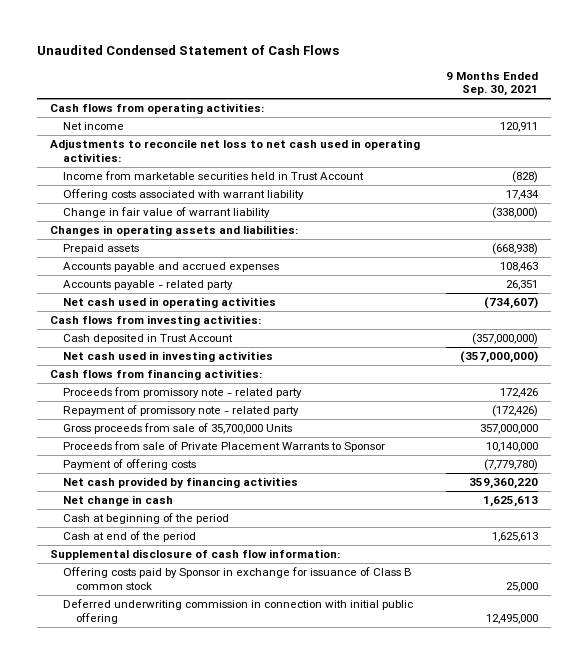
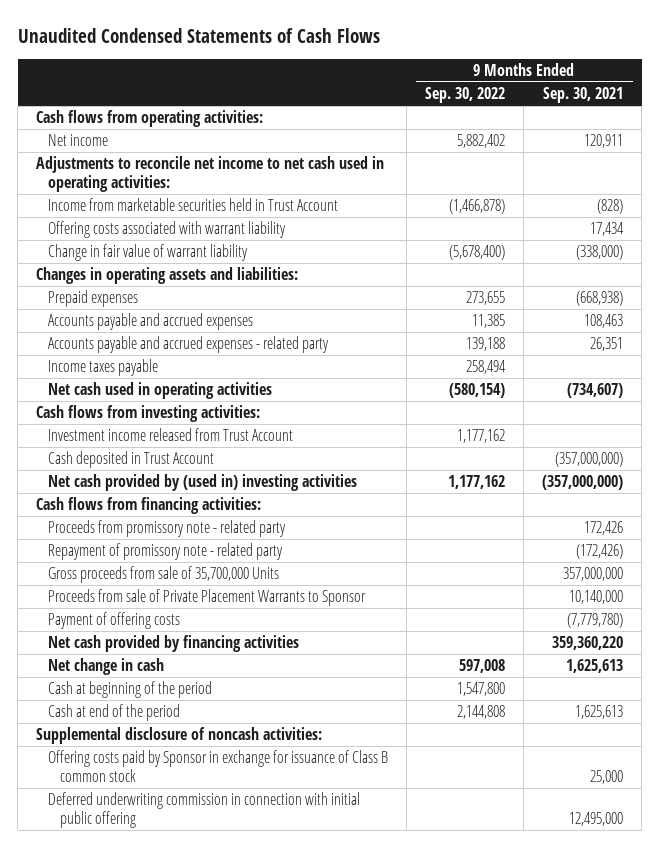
- Unaudited Condensed Statement of Cash Flows
+ Unaudited Condensed Statements of Cash Flows
- | 9 Months Ended Sep. 30, 2021
+ | 9 Months Ended Sep. 30, 2022 | 9 Months Ended Sep. 30, 2021
- Adjustments to reconcile net loss to net cash used in operating activities:
+ Adjustments to reconcile net income to net cash used in operating activities:
- Prepaid assets | (668,938)
+ Prepaid expenses | 273,655 | (668,938)
- Accounts payable - related party | 26,351
+ Accounts payable and accrued expenses - related party | 139,188 | 26,351
+ Income taxes payable | 258,494 |
+ Investment income released from Trust Account | 1,177,162 |
- Net cash used in investing activities | (357,000,000)
+ Net cash provided by (used in) investing activities | 1,177,162 | (357,000,000)
- Supplemental disclosure of cash flow information:
+ Supplemental disclosure of noncash activities:

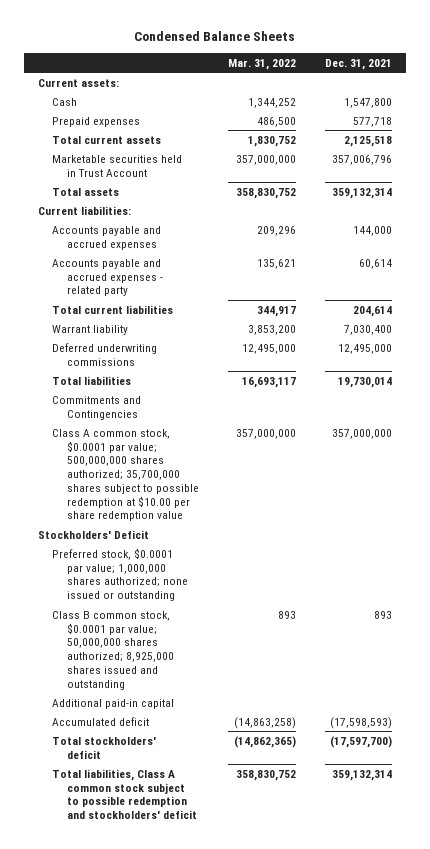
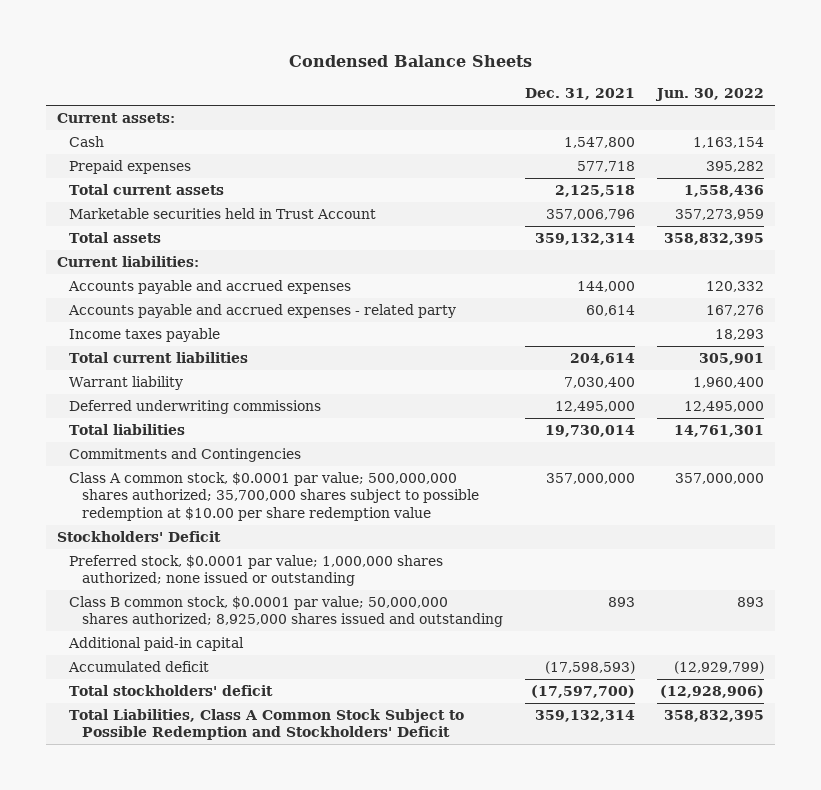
- | Mar. 31, 2022 | Dec. 31, 2021
+ | Dec. 31, 2021 | Jun. 30, 2022
+ Income taxes payable | | 18,293
- Total liabilities, Class A common stock subject to possible redemption and stockholders' deficit | 358,830,752 | 359,132,314
+ Total Liabilities, Class A Common Stock Subject to Possible Redemption and Stockholders' Deficit | 359,132,314 | 358,832,395

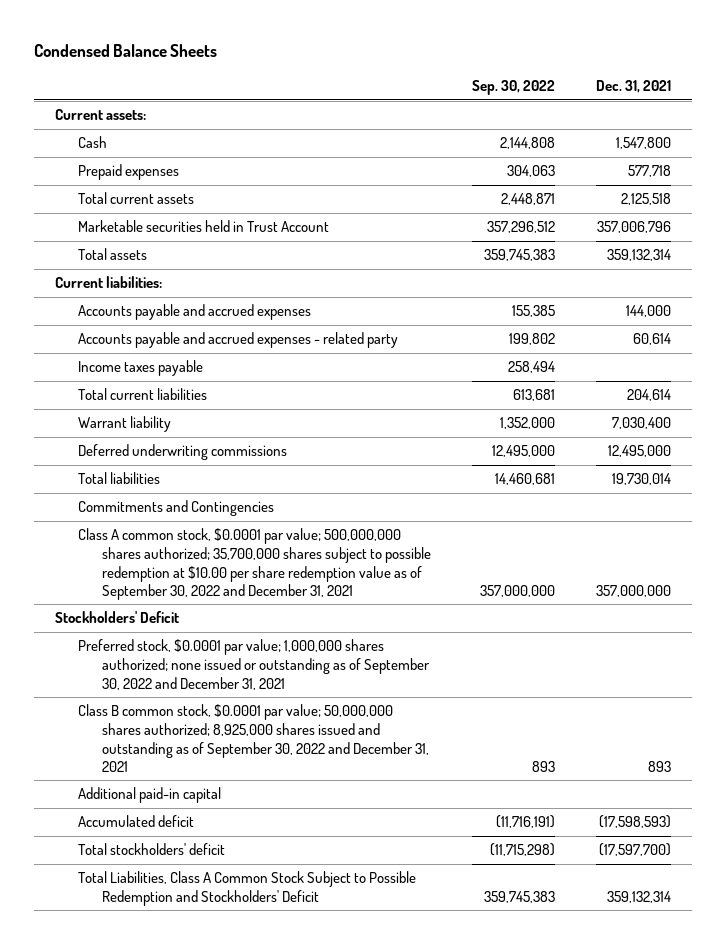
- | Dec. 31, 2021 | Jun. 30, 2022
+ | Sep. 30, 2022 | Dec. 31, 2021
- Class A common stock, $0.0001 par value; 500,000,000 shares authorized; 35,700,000 shares subject to possible redemption at $10.00 per share redemption value | 357,000,000 | 357,000,000
+ Class A common stock, $0.0001 par value; 500,000,000 shares authorized; 35,700,000 shares subject to possible redemption at $10.00 per share redemption value as of September 30, 2022 and December 31, 2021 | 357,000,000 | 357,000,000
- Preferred stock, $0.0001 par value; 1,000,000 shares authorized; none issued or outstanding
- Class B common stock, $0.0001 par value; 50,000,000 shares authorized; 8,925,000 shares issued and outstanding | 893 | 893
+ Preferred stock, $0.0001 par value; 1,000,000 shares authorized; none issued or outstanding as of September 30, 2022 and December 31, 2021
+ Class B common stock, $0.0001 par value; 50,000,000 shares authorized; 8,925,000 shares issued and outstanding as of September 30, 2022 and December 31, 2021 | 893 | 893

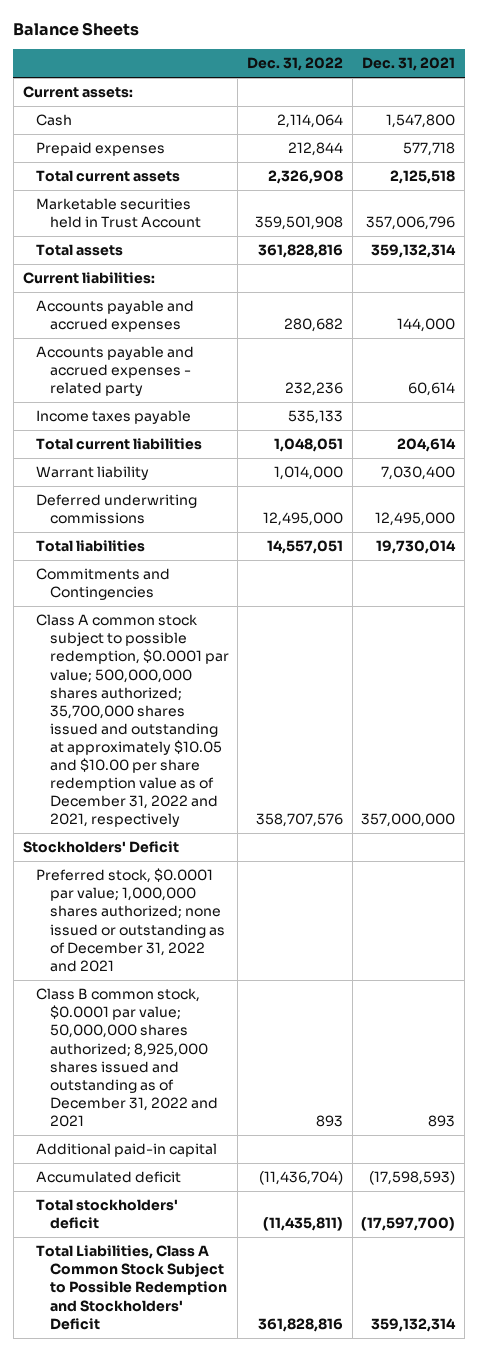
- Condensed Balance Sheets
+ Balance Sheets
- | Sep. 30, 2022 | Dec. 31, 2021
+ | Dec. 31, 2022 | Dec. 31, 2021
- Class A common stock, $0.0001 par value; 500,000,000 shares authorized; 35,700,000 shares subject to possible redemption at $10.00 per share redemption value as of September 30, 2022 and December 31, 2021 | 357,000,000 | 357,000,000
+ Class A common stock subject to possible redemption, $0.0001 par value; 500,000,000 shares authorized; 35,700,000 shares issued and outstanding at approximately $10.05 and $10.00 per share redemption value as of December 31, 2022 and 2021, respectively | 358,707,576 | 357,000,000
- Preferred stock, $0.0001 par value; 1,000,000 shares authorized; none issued or outstanding as of September 30, 2022 and December 31, 2021
- Class B common stock, $0.0001 par value; 50,000,000 shares authorized; 8,925,000 shares issued and outstanding as of September 30, 2022 and December 31, 2021 | 893 | 893
+ Preferred stock, $0.0001 par value; 1,000,000 shares authorized; none issued or outstanding as of December 31, 2022 and 2021
+ Class B common stock, $0.0001 par value; 50,000,000 shares authorized; 8,925,000 shares issued and outstanding as of December 31, 2022 and 2021 | 893 | 893

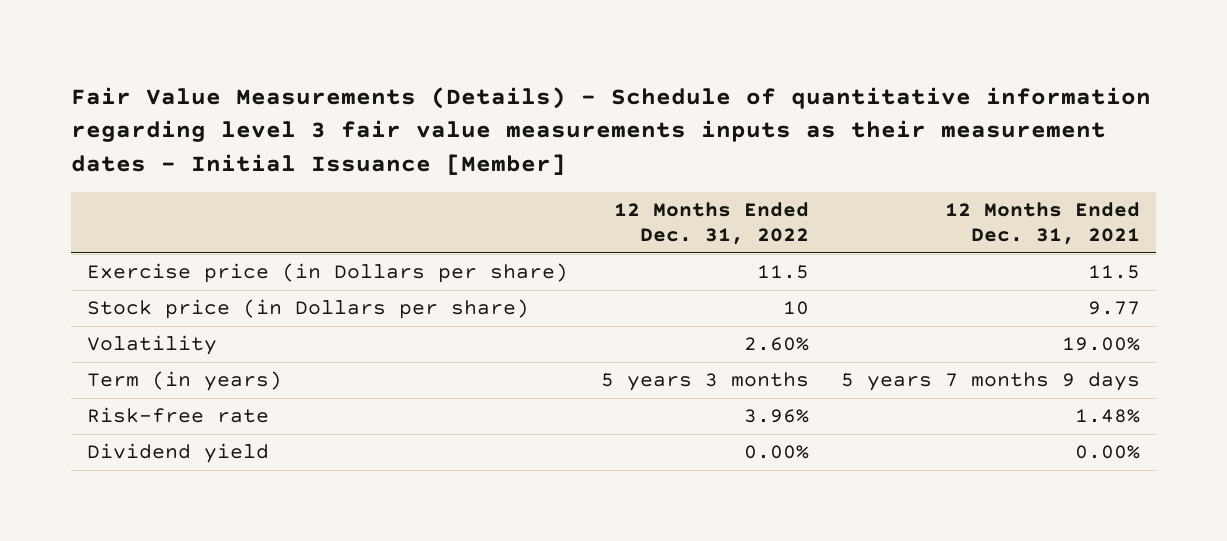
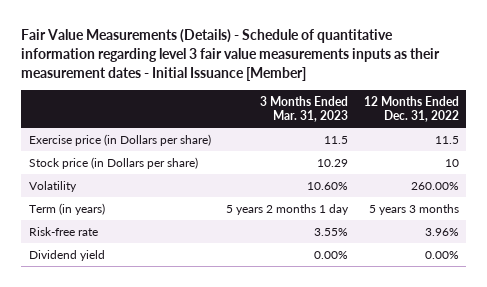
- | 12 Months Ended Dec. 31, 2022 | 12 Months Ended Dec. 31, 2021
+ | 3 Months Ended Mar. 31, 2023 | 12 Months Ended Dec. 31, 2022
- Volatility | 2.60% | 19.00%
+ Volatility | 10.60% | 260.00%

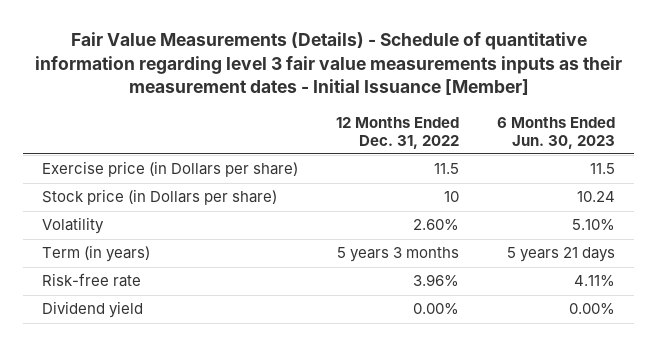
- | 3 Months Ended Mar. 31, 2023 | 12 Months Ended Dec. 31, 2022
+ | 12 Months Ended Dec. 31, 2022 | 6 Months Ended Jun. 30, 2023
- Volatility | 10.60% | 260.00%
+ Volatility | 2.60% | 5.10%

